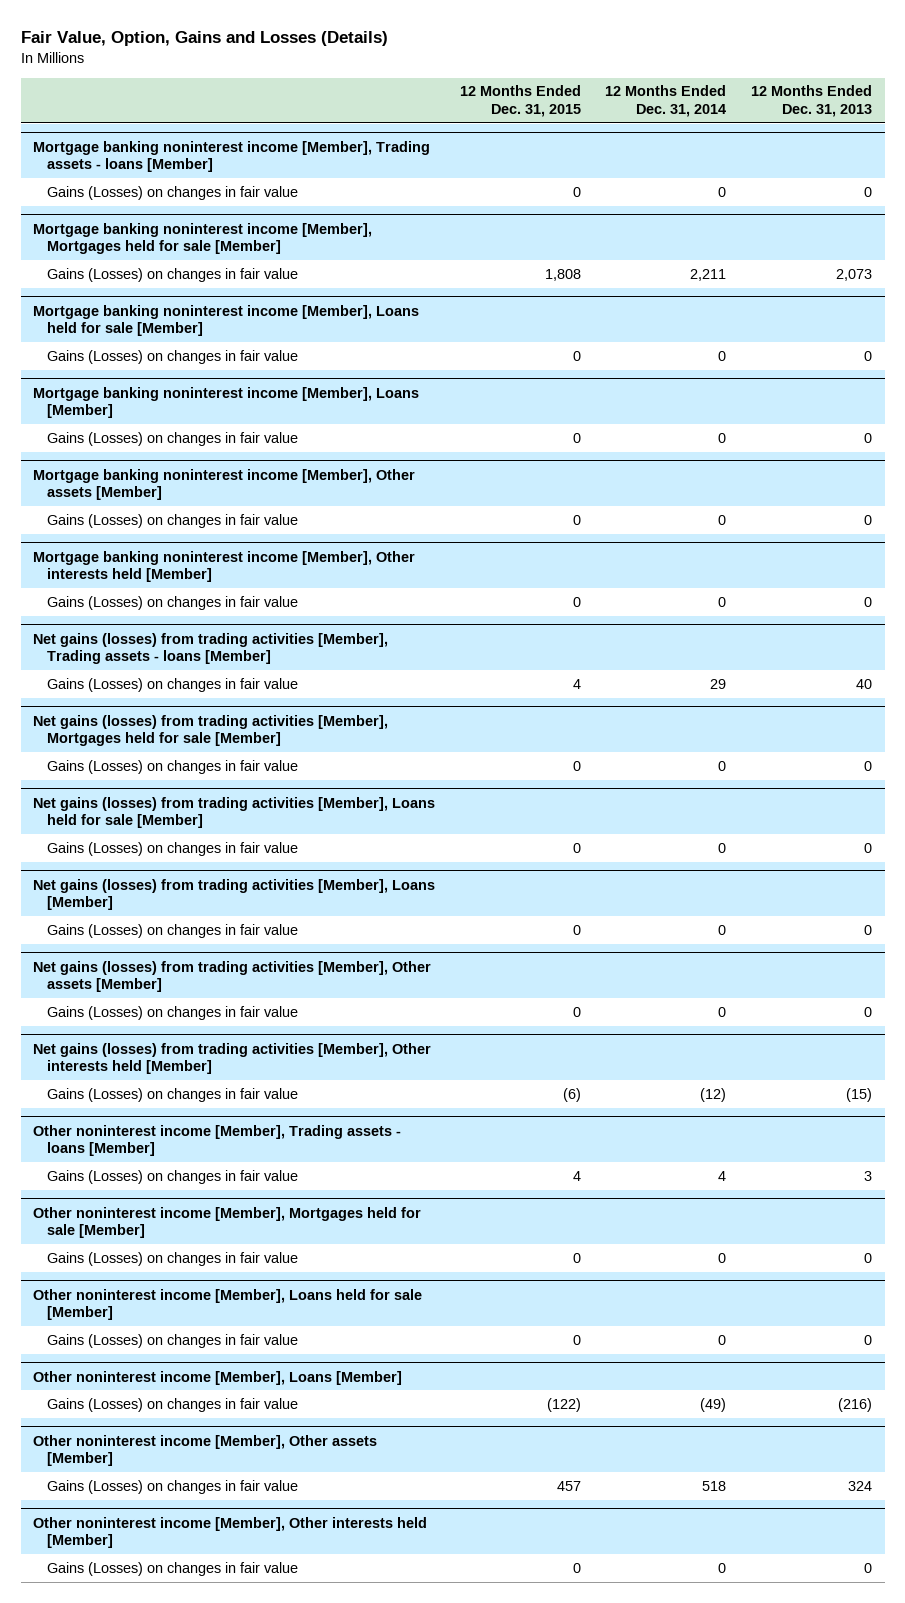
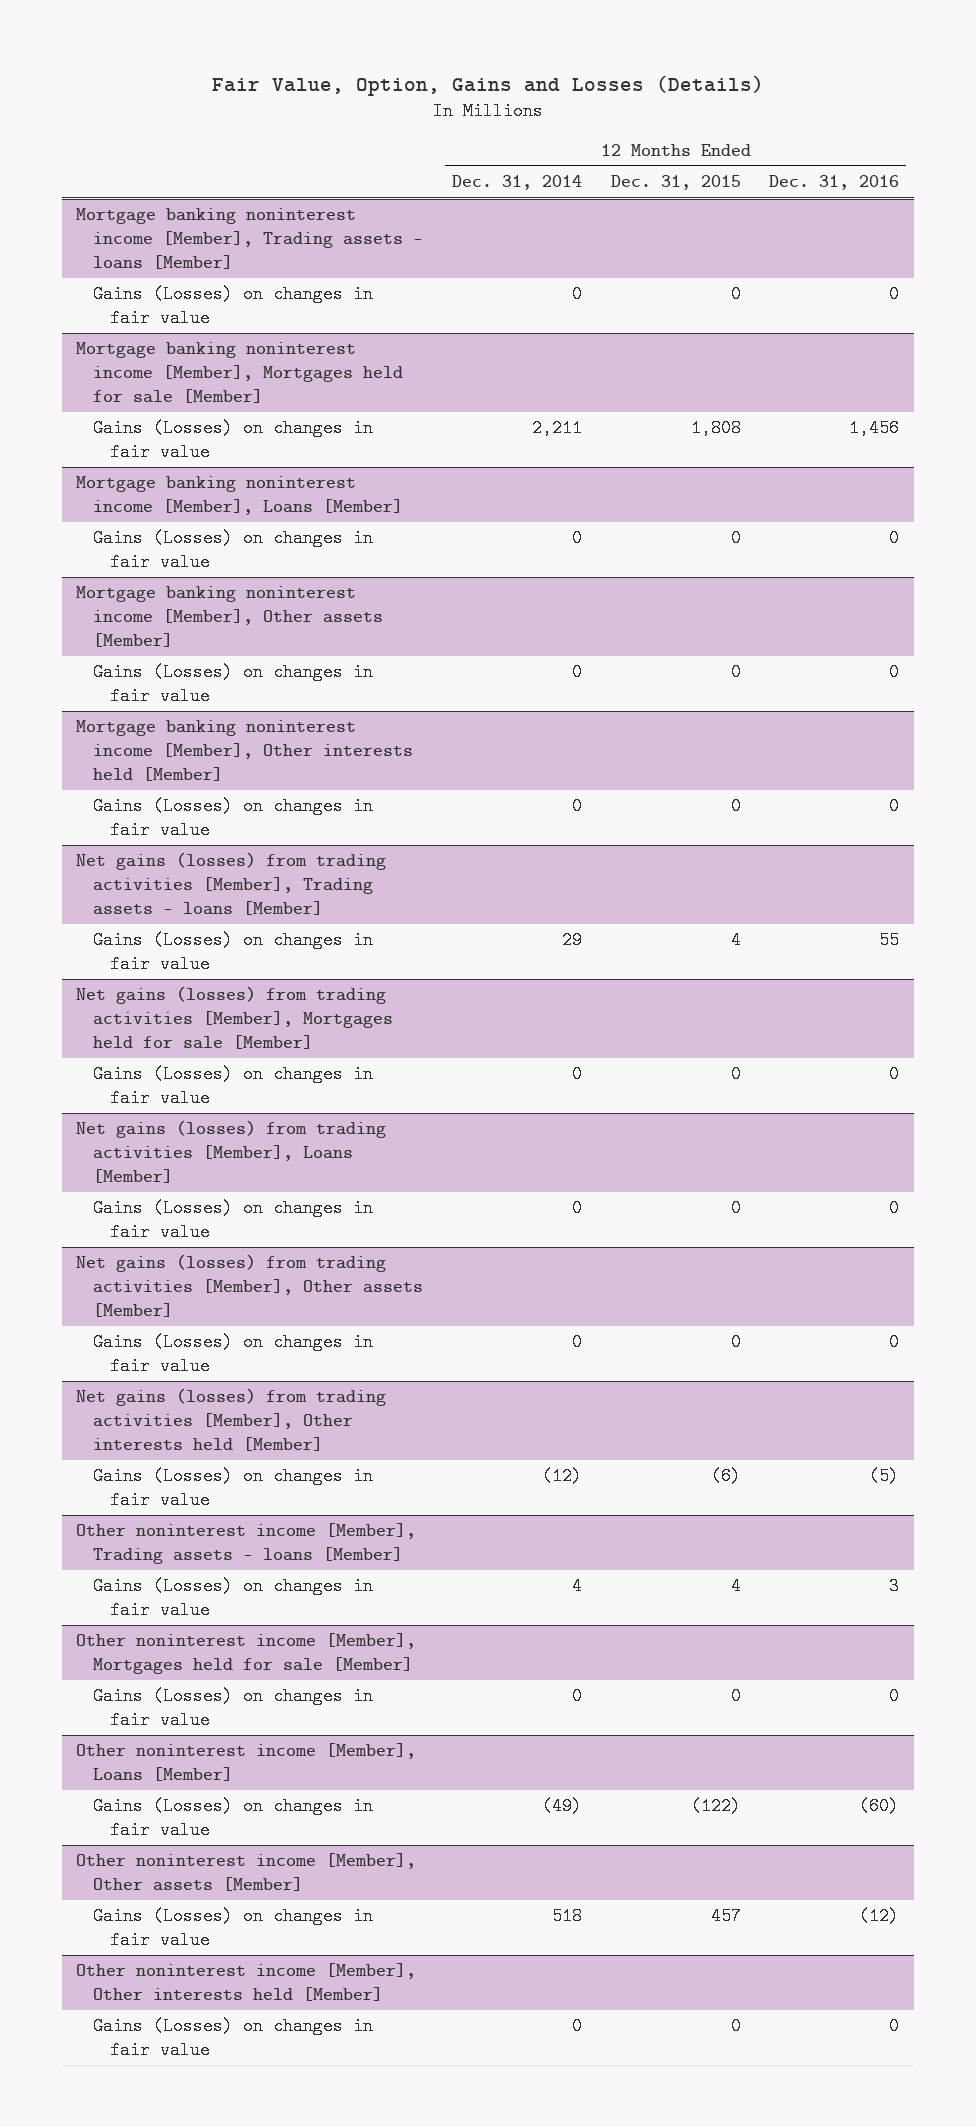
- | 12 Months Ended Dec. 31, 2015 | 12 Months Ended Dec. 31, 2014 | 12 Months Ended Dec. 31, 2013
+ | 12 Months Ended Dec. 31, 2014 | 12 Months Ended Dec. 31, 2015 | 12 Months Ended Dec. 31, 2016
- Mortgage banking noninterest income [Member], Loans held for sale [Member]
- Gains (Losses) on changes in fair value | 0 | 0 | 0
- Net gains (losses) from trading activities [Member], Loans held for sale [Member]
- Gains (Losses) on changes in fair value | 0 | 0 | 0
- Other noninterest income [Member], Loans held for sale [Member]
- Gains (Losses) on changes in fair value | 0 | 0 | 0

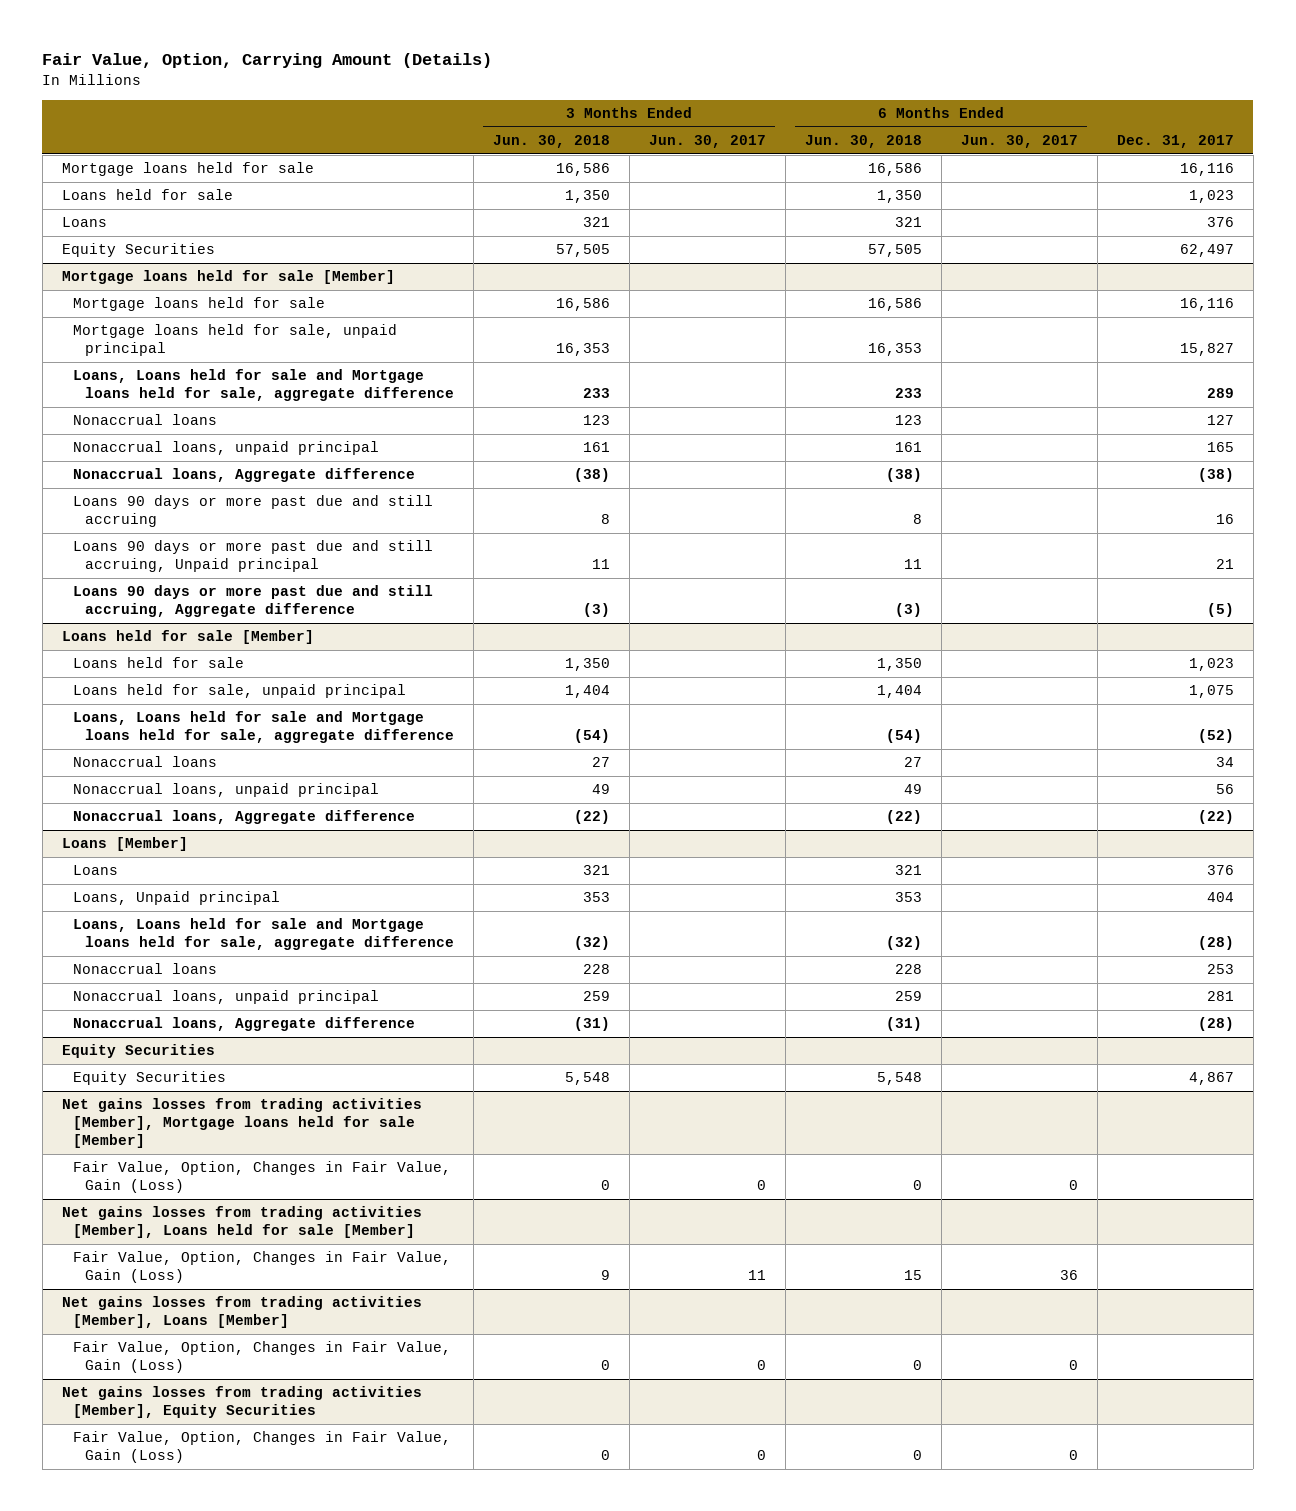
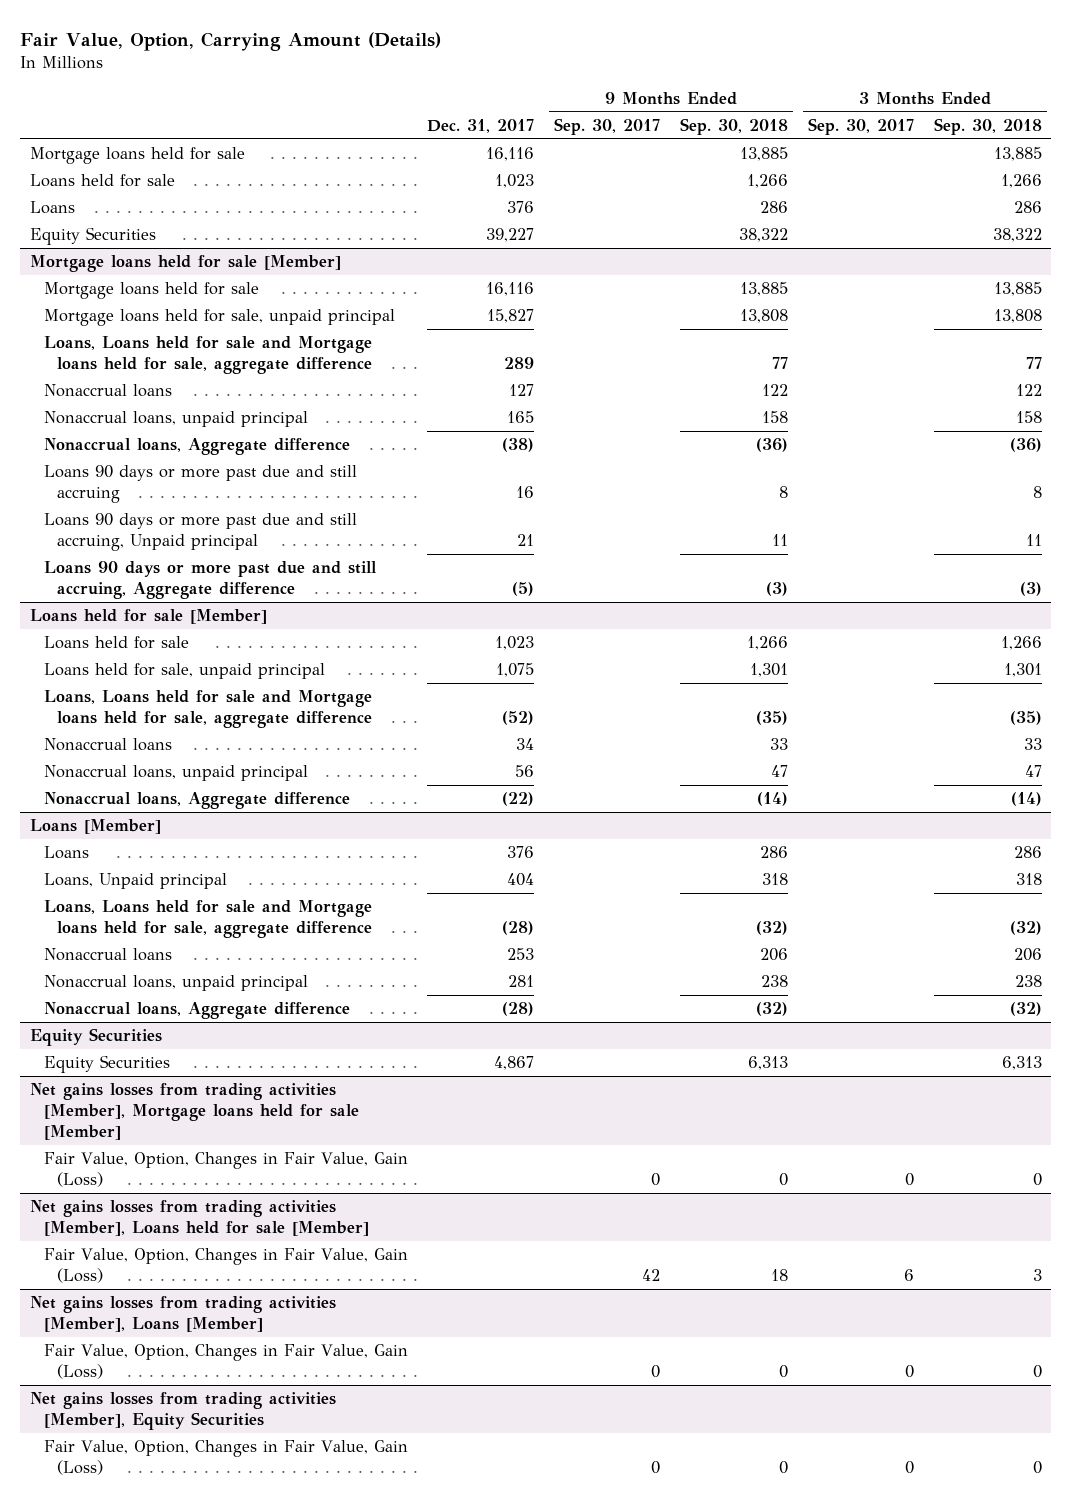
- | 3 Months Ended Jun. 30, 2018 | 3 Months Ended Jun. 30, 2017 | 6 Months Ended Jun. 30, 2018 | 6 Months Ended Jun. 30, 2017 | Dec. 31, 2017
+ | Dec. 31, 2017 | 9 Months Ended Sep. 30, 2017 | 9 Months Ended Sep. 30, 2018 | 3 Months Ended Sep. 30, 2017 | 3 Months Ended Sep. 30, 2018
- Equity Securities | 57,505 | | 57,505 | | 62,497
+ Equity Securities | 39,227 | | 38,322 | | 38,322

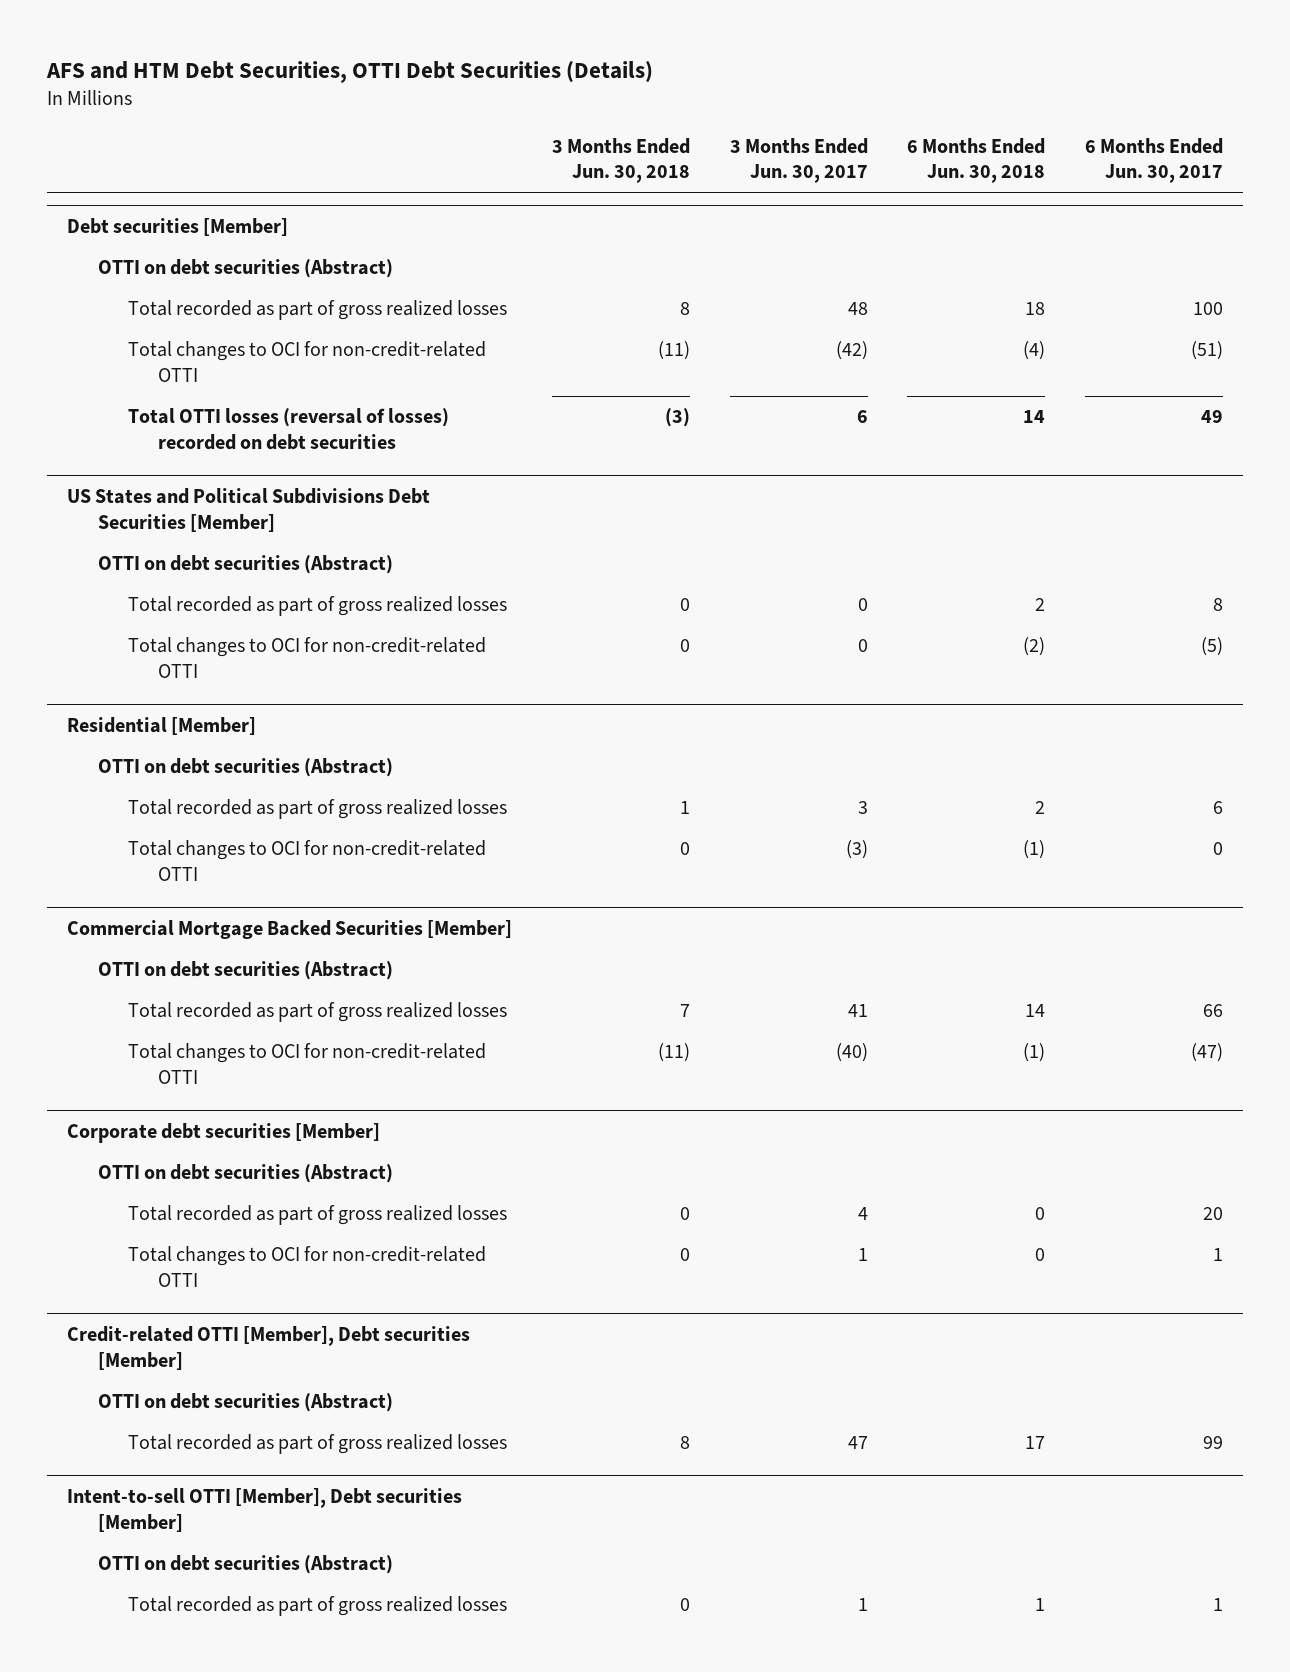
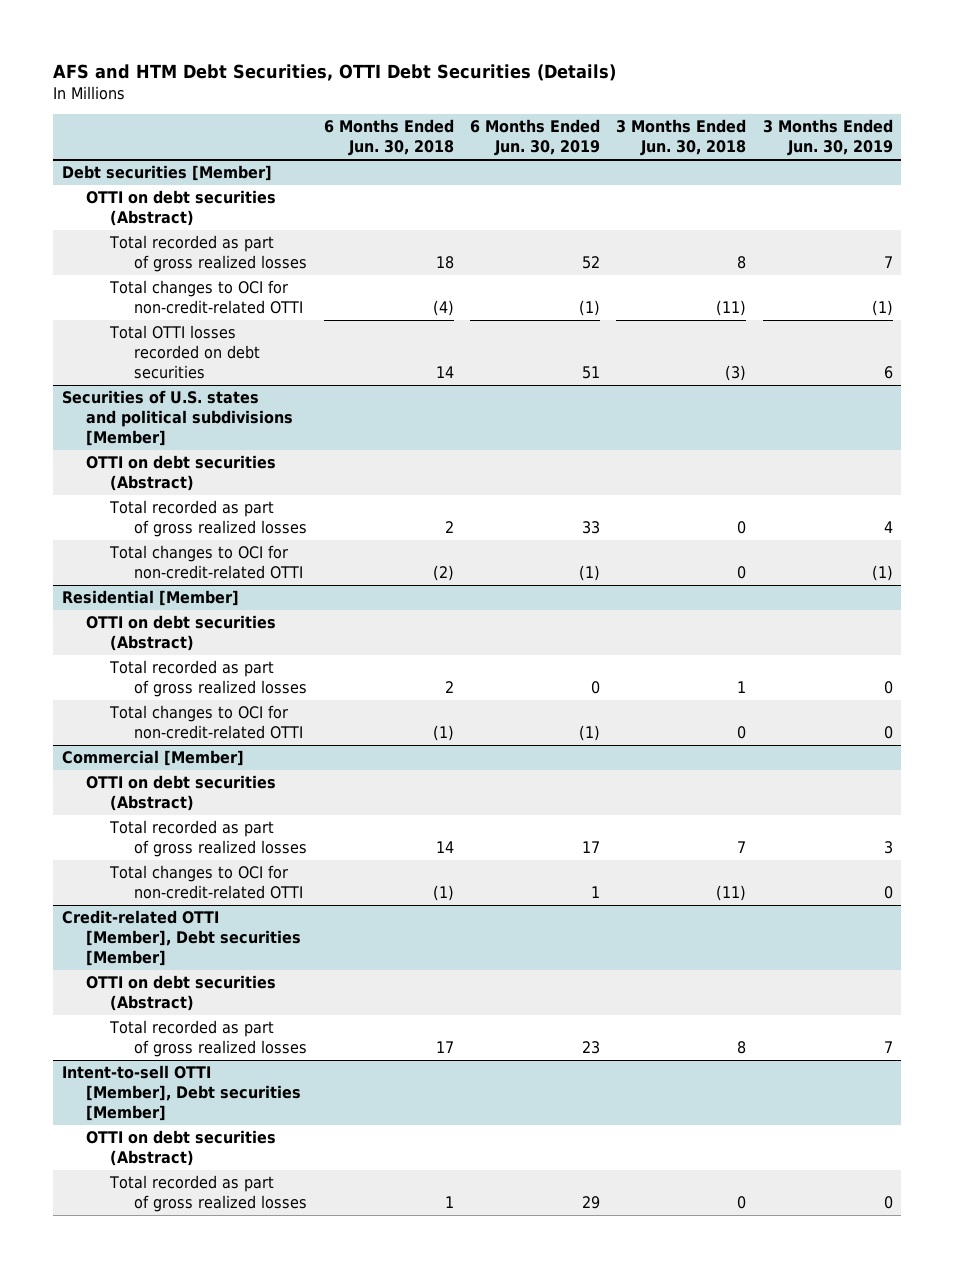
- | 3 Months Ended Jun. 30, 2018 | 3 Months Ended Jun. 30, 2017 | 6 Months Ended Jun. 30, 2018 | 6 Months Ended Jun. 30, 2017
+ | 6 Months Ended Jun. 30, 2018 | 6 Months Ended Jun. 30, 2019 | 3 Months Ended Jun. 30, 2018 | 3 Months Ended Jun. 30, 2019
@ Debt securities [Member]
- Total OTTI losses (reversal of losses) recorded on debt securities | (3) | 6 | 14 | 49
- US States and Political Subdivisions Debt Securities [Member]
@ Debt securities [Member]
+ Total OTTI losses recorded on debt securities | 14 | 51 | (3) | 6
+ Securities of U.S. states and political subdivisions [Member]
- Commercial Mortgage Backed Securities [Member]
+ Commercial [Member]
- Corporate debt securities [Member]
- OTTI on debt securities (Abstract)
- Total recorded as part of gross realized losses | 0 | 4 | 0 | 20
- Total changes to OCI for non-credit-related OTTI | 0 | 1 | 0 | 1

